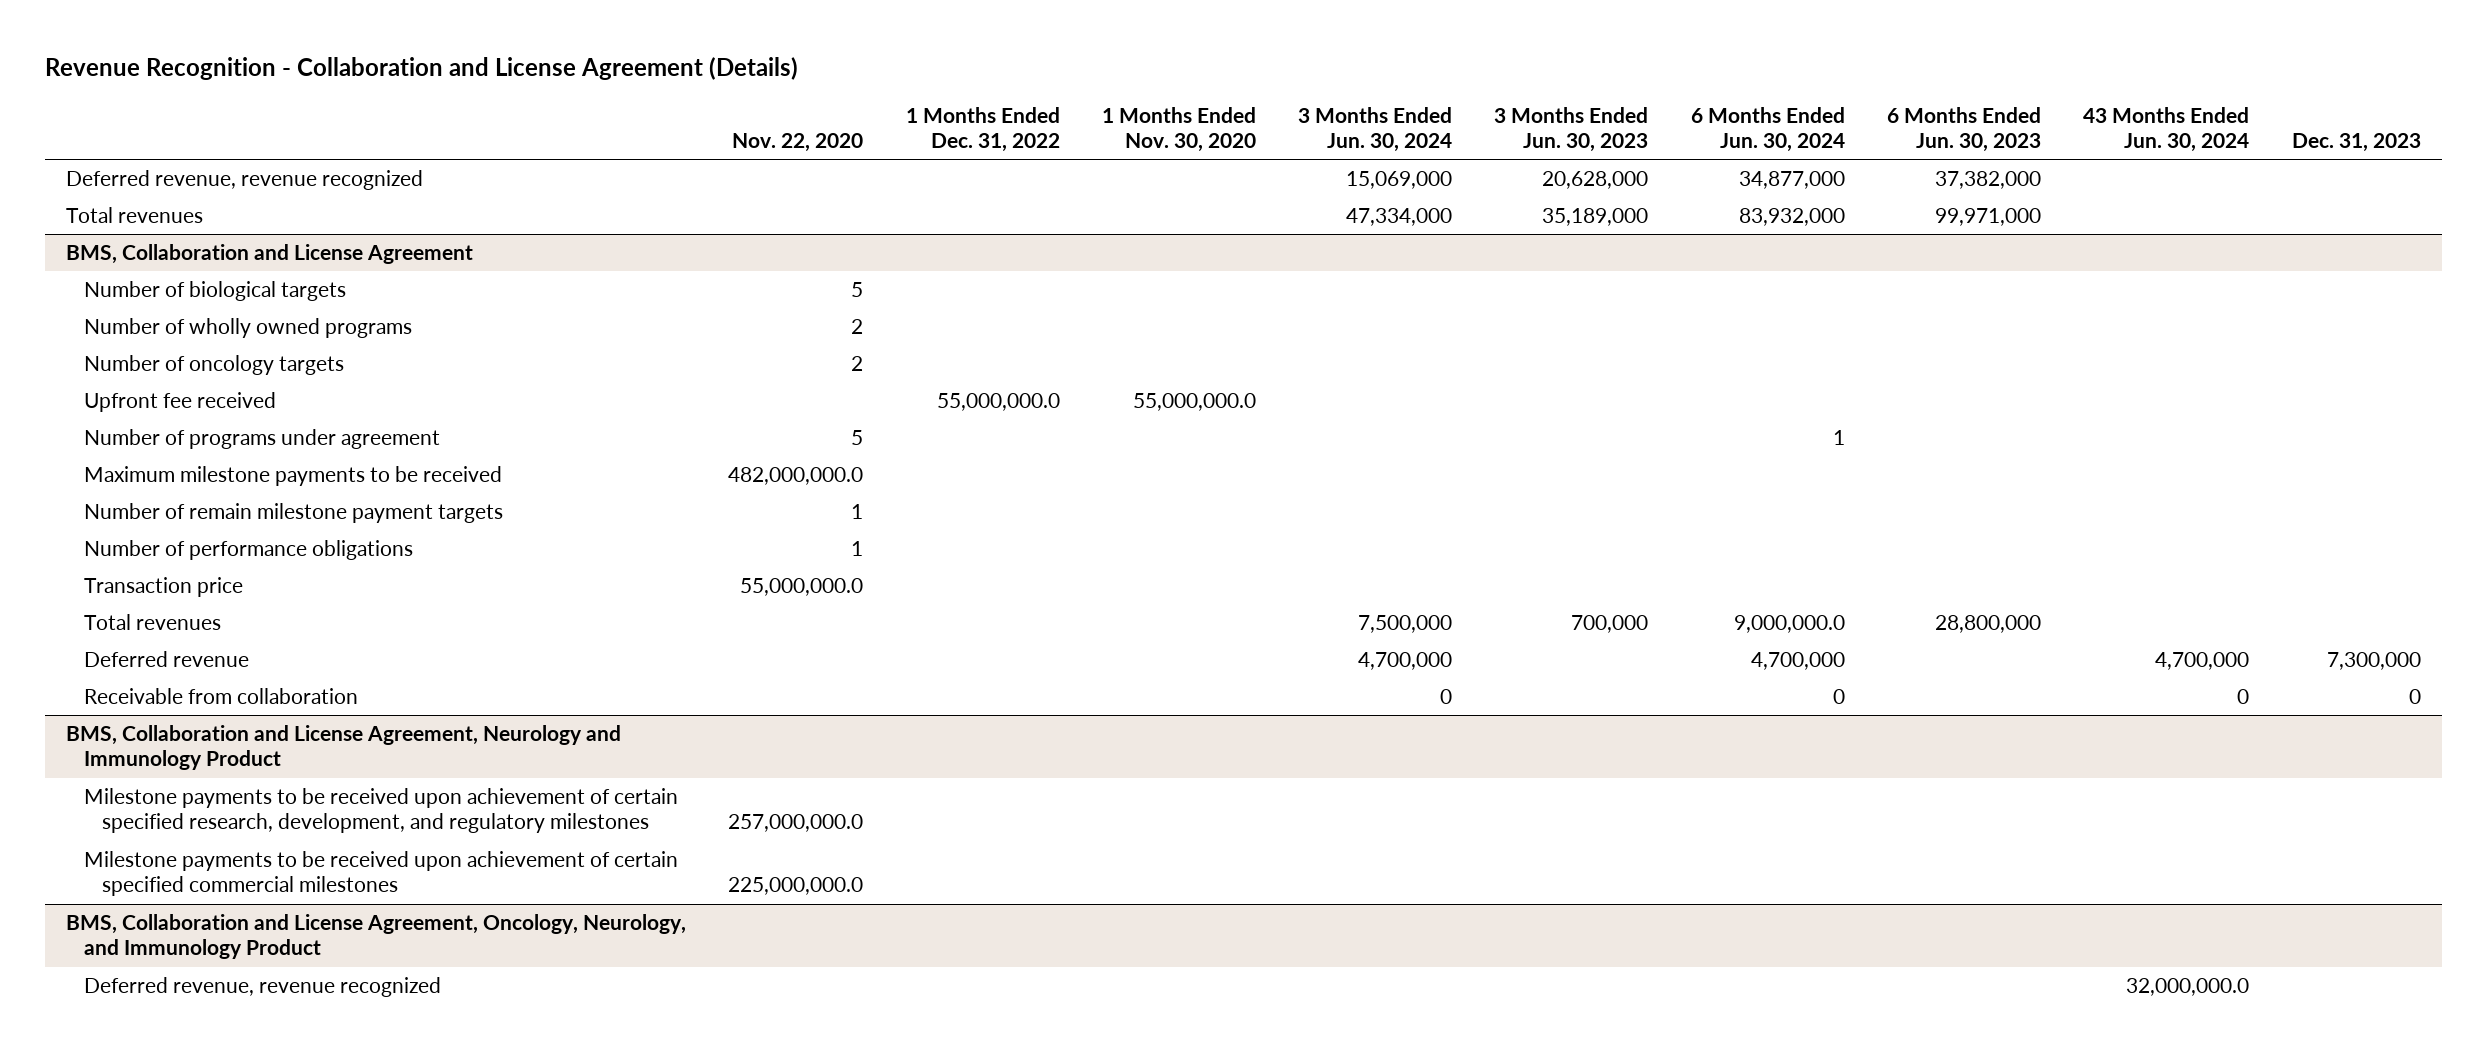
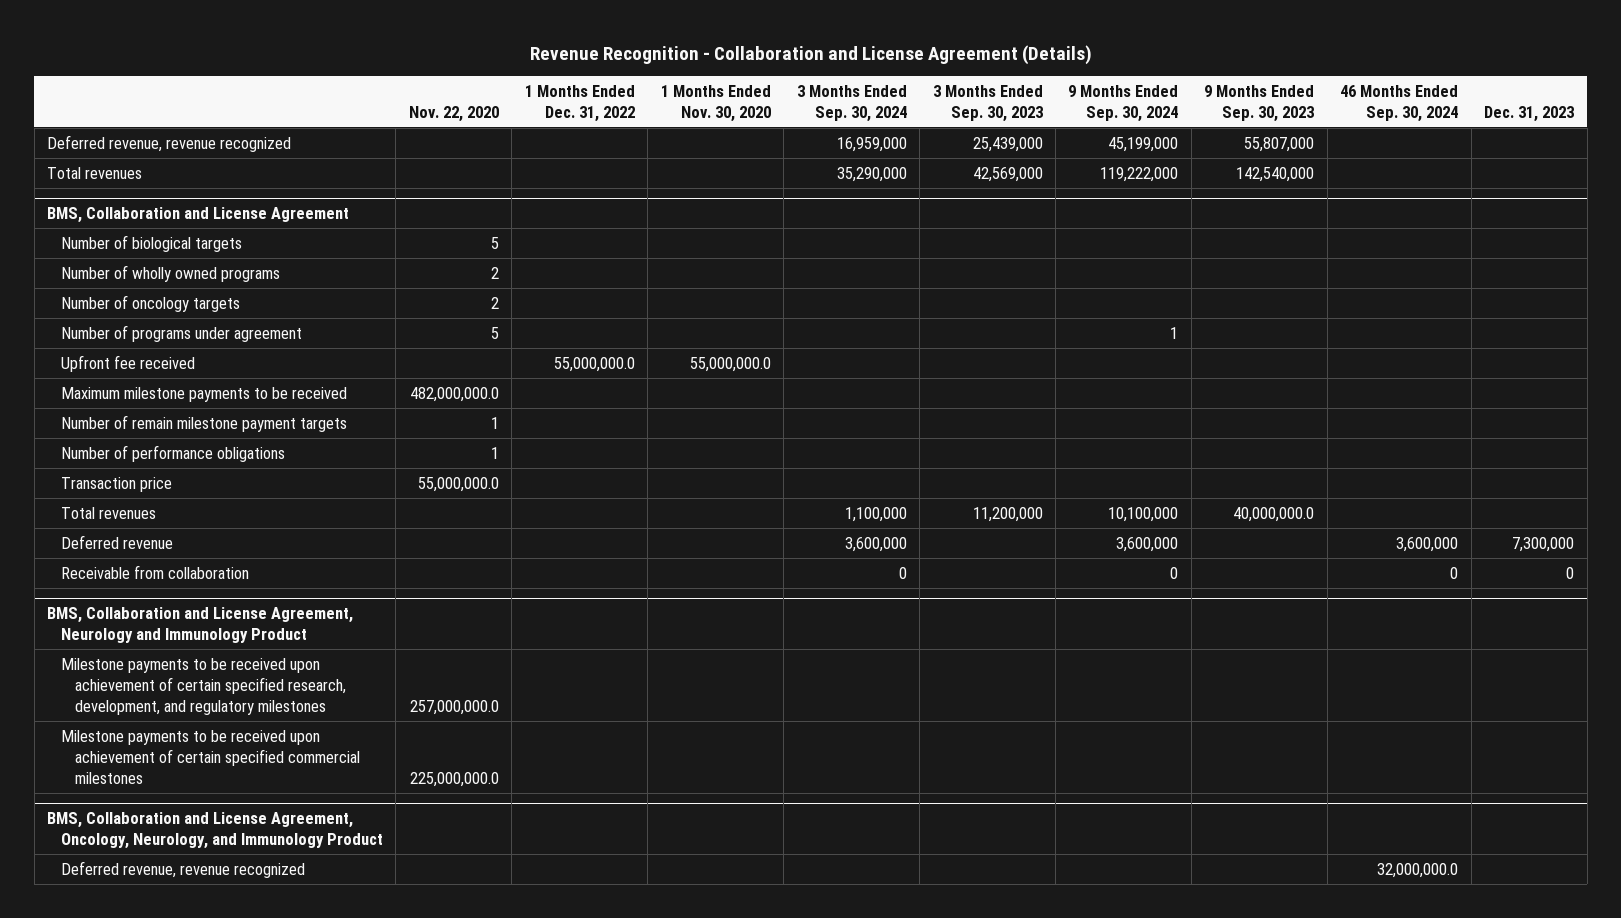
- | Nov. 22, 2020 | 1 Months Ended Dec. 31, 2022 | 1 Months Ended Nov. 30, 2020 | 3 Months Ended Jun. 30, 2024 | 3 Months Ended Jun. 30, 2023 | 6 Months Ended Jun. 30, 2024 | 6 Months Ended Jun. 30, 2023 | 43 Months Ended Jun. 30, 2024 | Dec. 31, 2023
+ | Nov. 22, 2020 | 1 Months Ended Dec. 31, 2022 | 1 Months Ended Nov. 30, 2020 | 3 Months Ended Sep. 30, 2024 | 3 Months Ended Sep. 30, 2023 | 9 Months Ended Sep. 30, 2024 | 9 Months Ended Sep. 30, 2023 | 46 Months Ended Sep. 30, 2024 | Dec. 31, 2023
@ BMS, Collaboration and License Agreement
moved down: Upfront fee received | | 55,000,000.0 | 55,000,000.0 | | | | | |

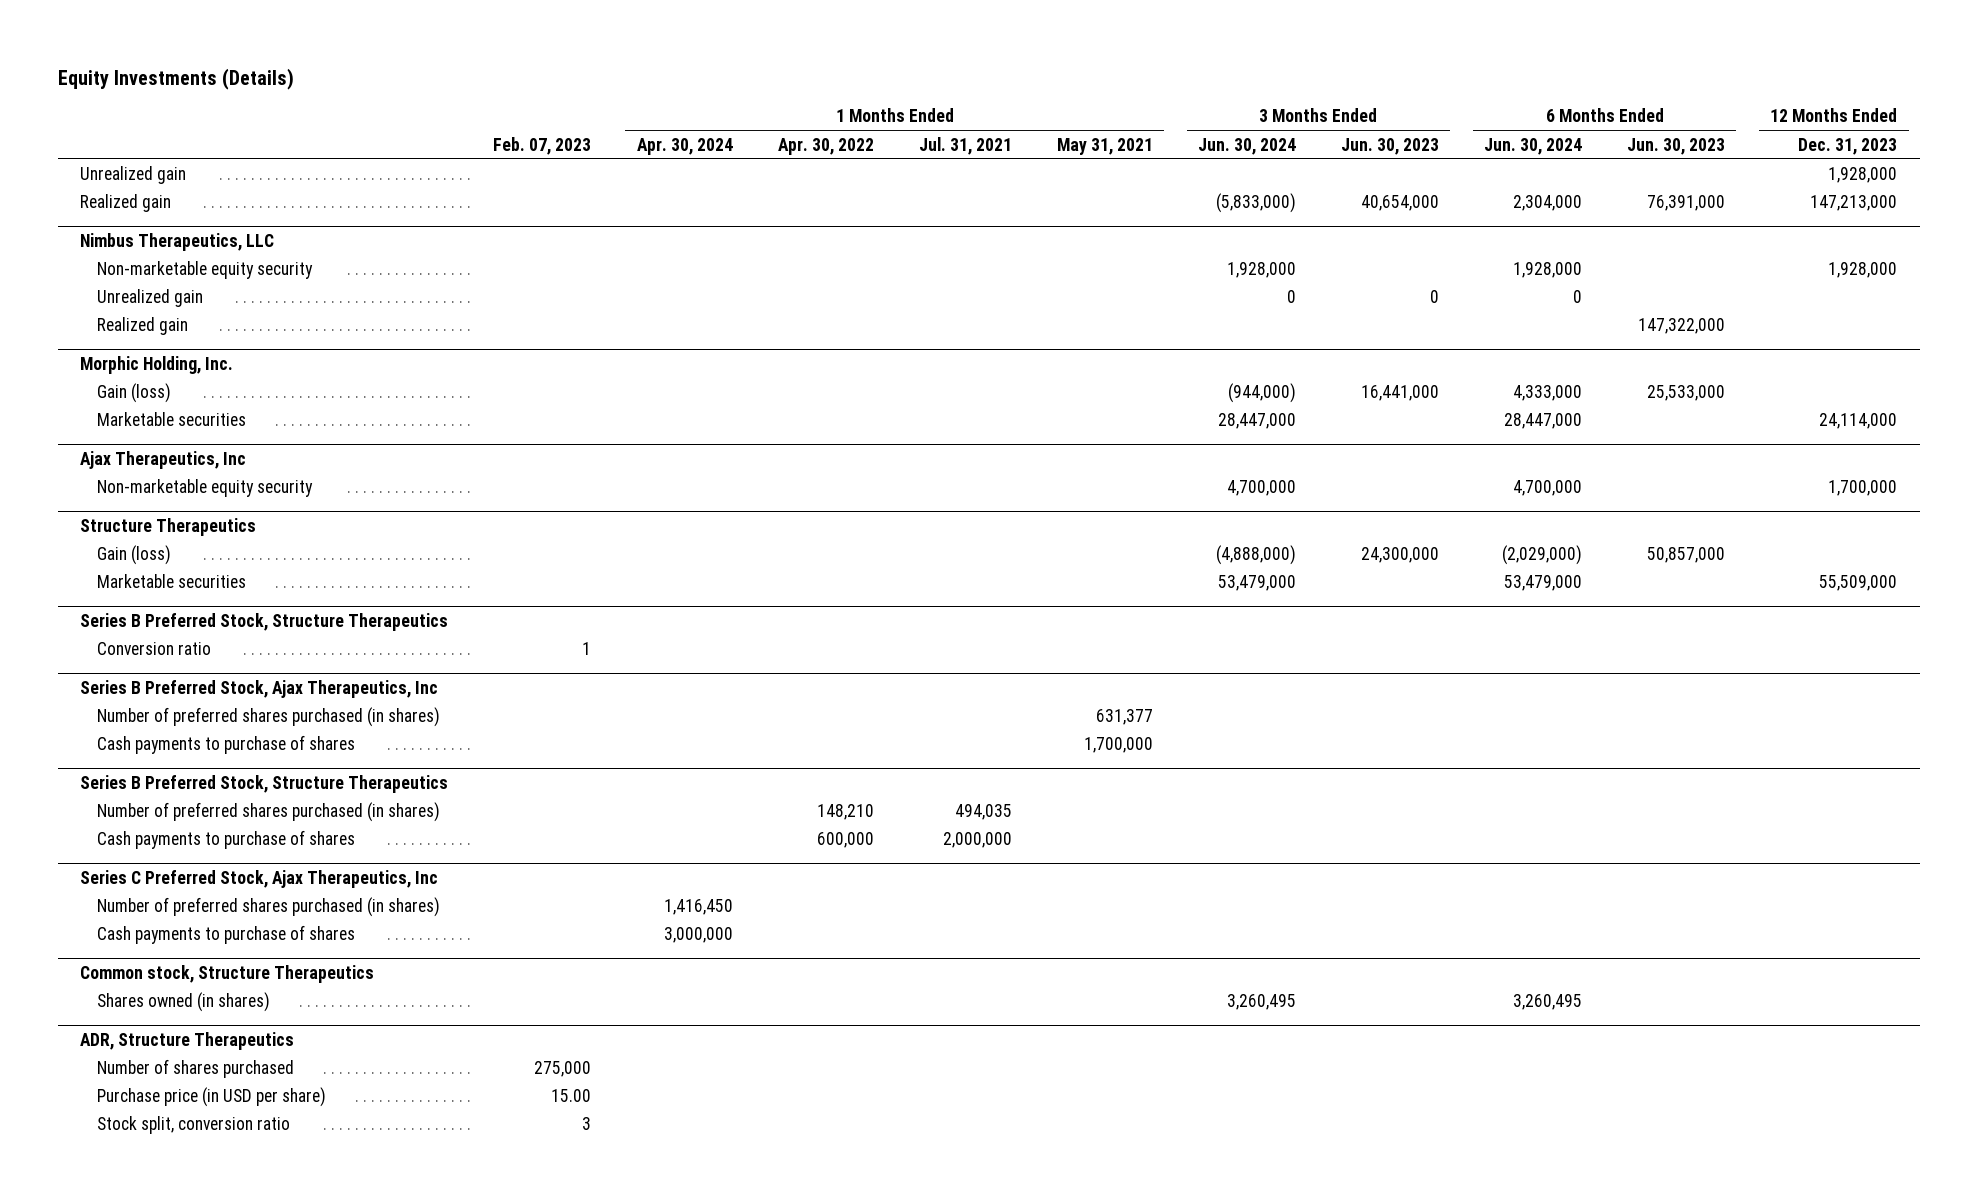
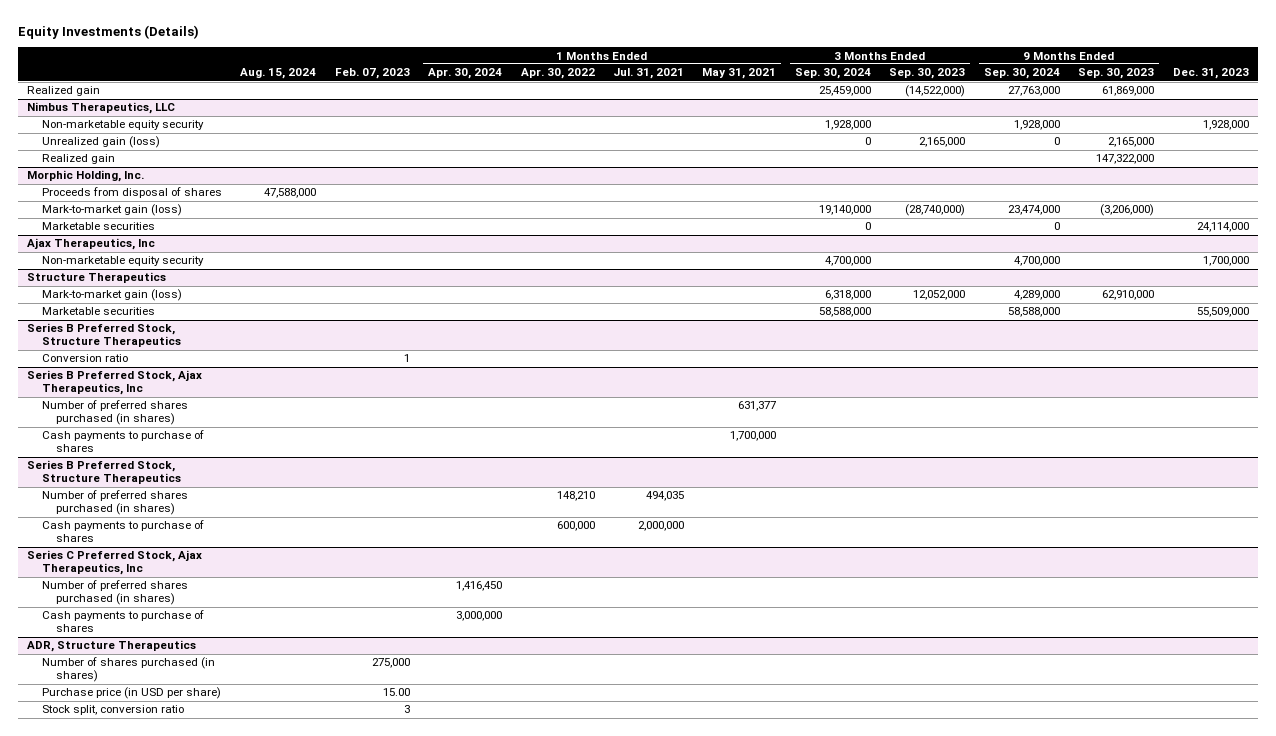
- | Feb. 07, 2023 | 1 Months Ended Apr. 30, 2024 | 1 Months Ended Apr. 30, 2022 | 1 Months Ended Jul. 31, 2021 | 1 Months Ended May 31, 2021 | 3 Months Ended Jun. 30, 2024 | 3 Months Ended Jun. 30, 2023 | 6 Months Ended Jun. 30, 2024 | 6 Months Ended Jun. 30, 2023 | 12 Months Ended Dec. 31, 2023
+ | Aug. 15, 2024 | Feb. 07, 2023 | 1 Months Ended Apr. 30, 2024 | 1 Months Ended Apr. 30, 2022 | 1 Months Ended Jul. 31, 2021 | 1 Months Ended May 31, 2021 | 3 Months Ended Sep. 30, 2024 | 3 Months Ended Sep. 30, 2023 | 9 Months Ended Sep. 30, 2024 | 9 Months Ended Sep. 30, 2023 | Dec. 31, 2023
- Unrealized gain | | | | | | | | | | 1,928,000
@ Nimbus Therapeutics, LLC
- Unrealized gain | | | | | | 0 | 0 | 0 | |
+ Unrealized gain (loss) | | | | | | | 0 | 2,165,000 | 0 | 2,165,000 |
@ Morphic Holding, Inc.
- Gain (loss) | | | | | | (944,000) | 16,441,000 | 4,333,000 | 25,533,000 |
+ Proceeds from disposal of shares | 47,588,000 | | | | | | | | | |
+ Mark-to-market gain (loss) | | | | | | | 19,140,000 | (28,740,000) | 23,474,000 | (3,206,000) |
@ Structure Therapeutics
- Gain (loss) | | | | | | (4,888,000) | 24,300,000 | (2,029,000) | 50,857,000 |
+ Mark-to-market gain (loss) | | | | | | | 6,318,000 | 12,052,000 | 4,289,000 | 62,910,000 |
- Common stock, Structure Therapeutics
- Shares owned (in shares) | | | | | | 3,260,495 | | 3,260,495 | |
@ ADR, Structure Therapeutics
- Number of shares purchased | 275,000 | | | | | | | | |
+ Number of shares purchased (in shares) | | 275,000 | | | | | | | | |

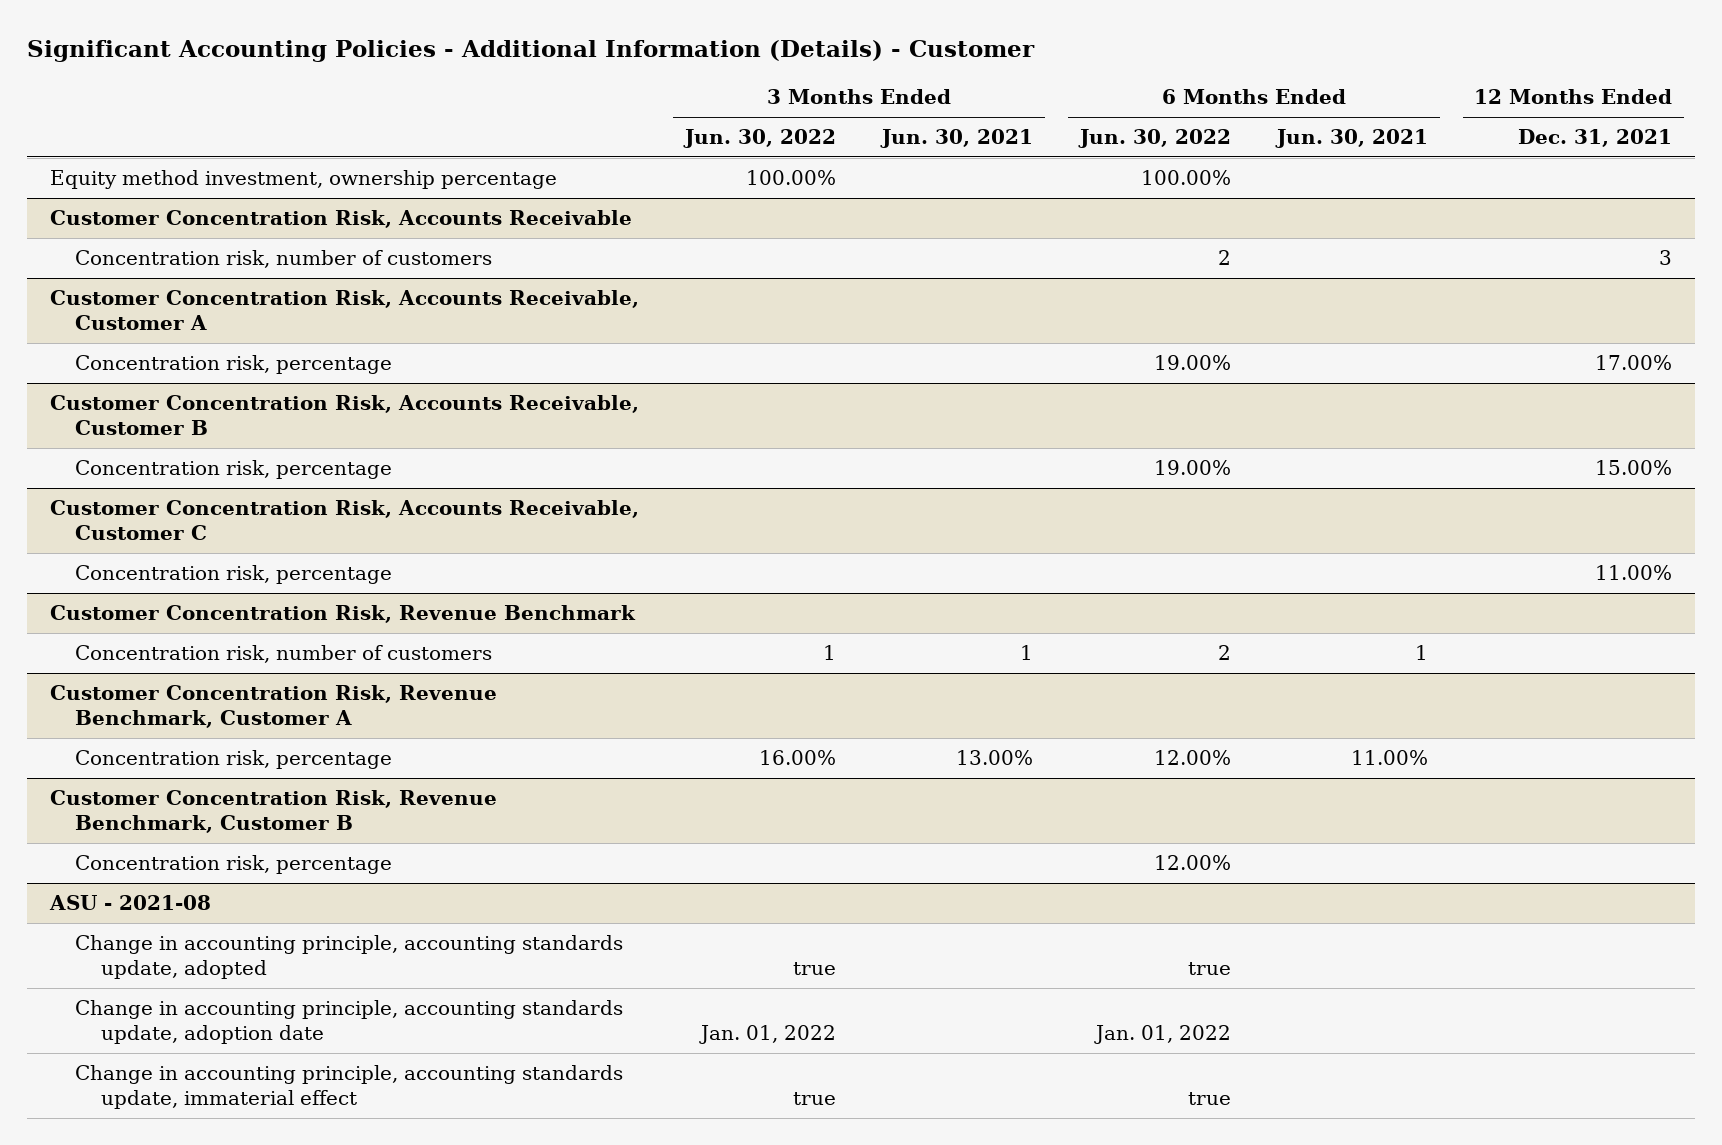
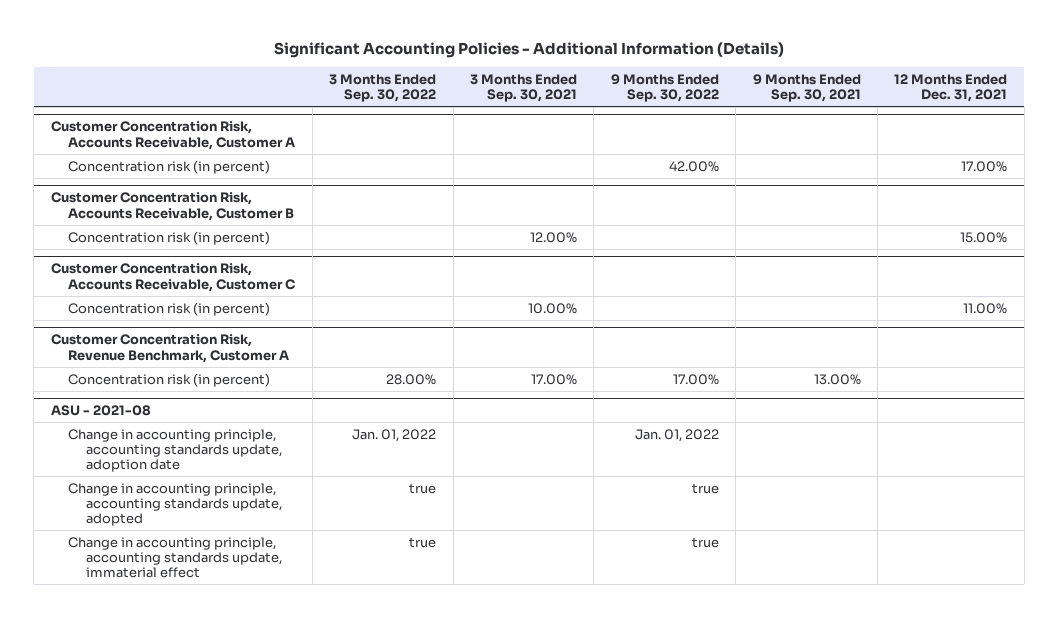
- Significant Accounting Policies - Additional Information (Details) - Customer
+ Significant Accounting Policies - Additional Information (Details)
- | 3 Months Ended Jun. 30, 2022 | 3 Months Ended Jun. 30, 2021 | 6 Months Ended Jun. 30, 2022 | 6 Months Ended Jun. 30, 2021 | 12 Months Ended Dec. 31, 2021
+ | 3 Months Ended Sep. 30, 2022 | 3 Months Ended Sep. 30, 2021 | 9 Months Ended Sep. 30, 2022 | 9 Months Ended Sep. 30, 2021 | 12 Months Ended Dec. 31, 2021
- Equity method investment, ownership percentage | 100.00% | | 100.00% | |
- Customer Concentration Risk, Accounts Receivable
- Concentration risk, number of customers | | | 2 | | 3
@ Customer Concentration Risk, Accounts Receivable, Customer A
- Concentration risk, percentage | | | 19.00% | | 17.00%
+ Concentration risk (in percent) | | | 42.00% | | 17.00%
@ Customer Concentration Risk, Accounts Receivable, Customer B
- Concentration risk, percentage | | | 19.00% | | 15.00%
+ Concentration risk (in percent) | | 12.00% | | | 15.00%
@ Customer Concentration Risk, Accounts Receivable, Customer C
- Concentration risk, percentage | | | | | 11.00%
- Customer Concentration Risk, Revenue Benchmark
- Concentration risk, number of customers | 1 | 1 | 2 | 1 |
@ Customer Concentration Risk, Accounts Receivable, Customer C
+ Concentration risk (in percent) | | 10.00% | | | 11.00%
@ Customer Concentration Risk, Revenue Benchmark, Customer A
- Concentration risk, percentage | 16.00% | 13.00% | 12.00% | 11.00% |
- Customer Concentration Risk, Revenue Benchmark, Customer B
- Concentration risk, percentage | | | 12.00% | |
@ Customer Concentration Risk, Revenue Benchmark, Customer A
+ Concentration risk (in percent) | 28.00% | 17.00% | 17.00% | 13.00% |
@ ASU - 2021-08
moved down: Change in accounting principle, accounting standards update, adopted | true | | true | |

